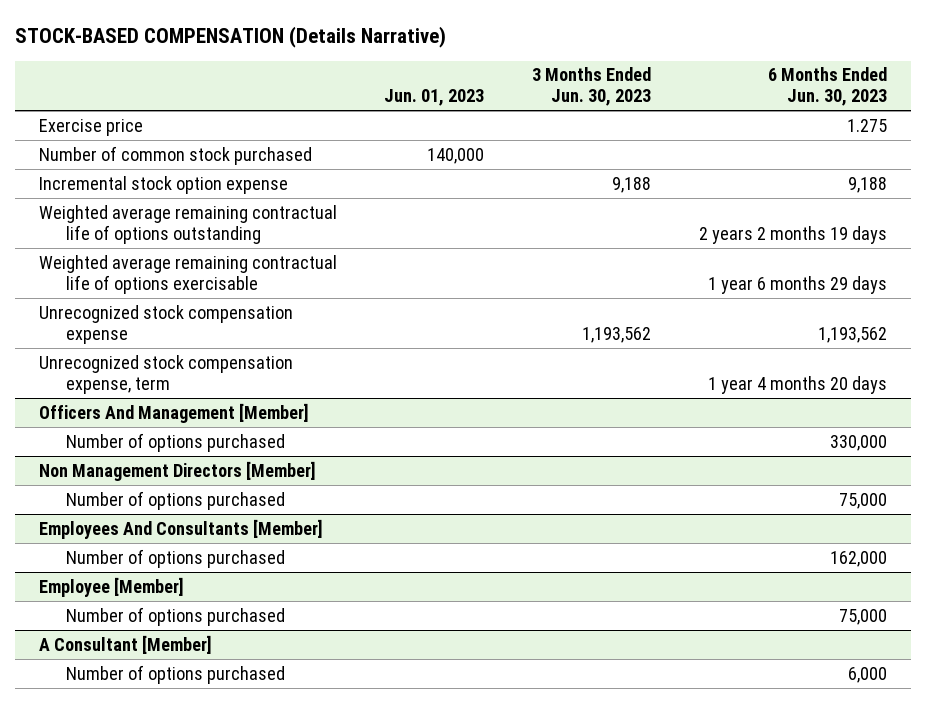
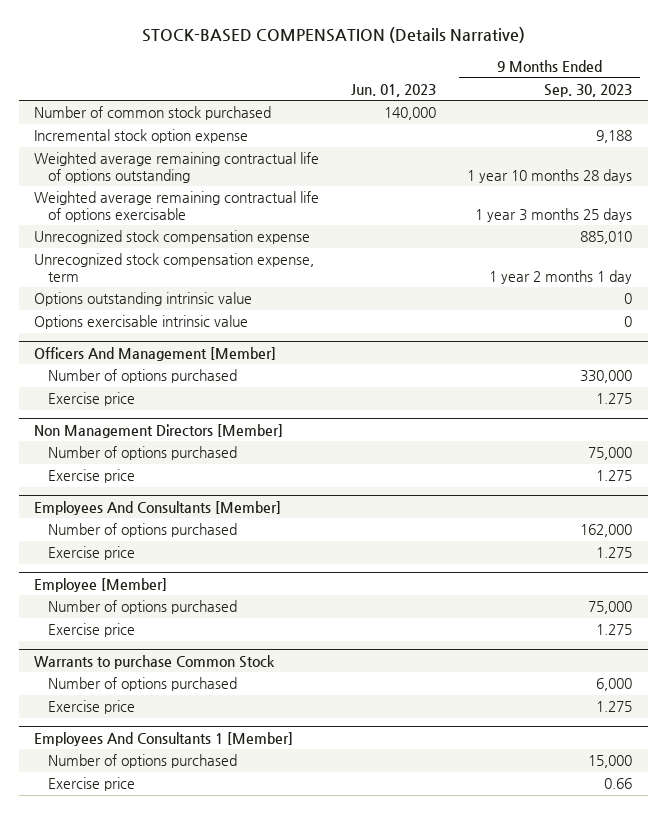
- | Jun. 01, 2023 | 3 Months Ended Jun. 30, 2023 | 6 Months Ended Jun. 30, 2023
+ | Jun. 01, 2023 | 9 Months Ended Sep. 30, 2023
- Exercise price | | | 1.275
+ Options outstanding intrinsic value | | 0
+ Options exercisable intrinsic value | | 0
@ Officers And Management [Member]
+ Exercise price | | 1.275
@ Non Management Directors [Member]
+ Exercise price | | 1.275
@ Employees And Consultants [Member]
+ Exercise price | | 1.275
- A Consultant [Member]
@ Employee [Member]
+ Exercise price | | 1.275
+ Warrants to purchase Common Stock
+ Exercise price | | 1.275
+ Employees And Consultants 1 [Member]
+ Number of options purchased | | 15,000
+ Exercise price | | 0.66

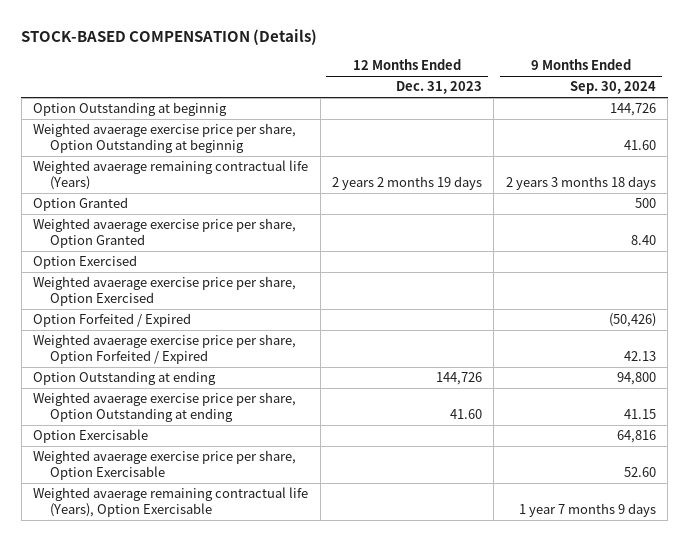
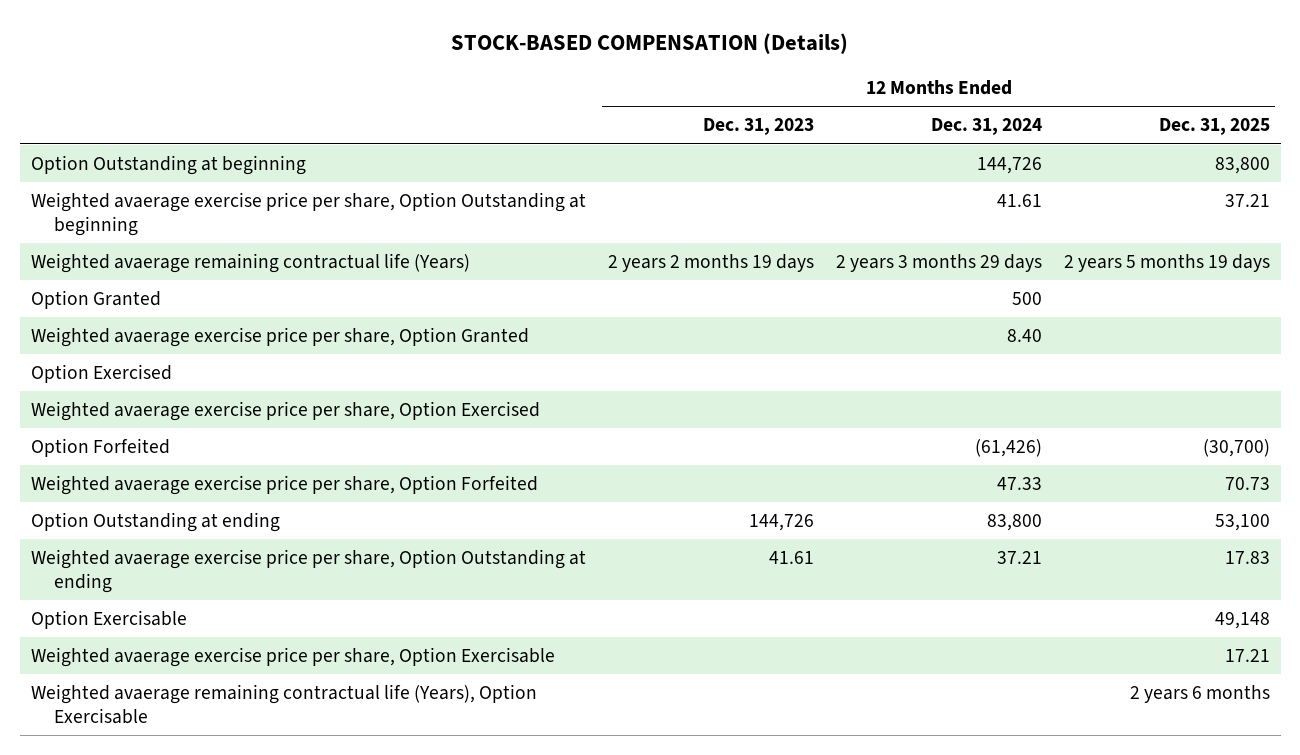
- | 12 Months Ended Dec. 31, 2023 | 9 Months Ended Sep. 30, 2024
+ | 12 Months Ended Dec. 31, 2023 | 12 Months Ended Dec. 31, 2024 | 12 Months Ended Dec. 31, 2025
- Option Outstanding at beginnig | | 144,726
- Weighted avaerage exercise price per share, Option Outstanding at beginnig | | 41.60
+ Option Outstanding at beginning | | 144,726 | 83,800
+ Weighted avaerage exercise price per share, Option Outstanding at beginning | | 41.61 | 37.21
- Option Forfeited / Expired | | (50,426)
- Weighted avaerage exercise price per share, Option Forfeited / Expired | | 42.13
+ Option Forfeited | | (61,426) | (30,700)
+ Weighted avaerage exercise price per share, Option Forfeited | | 47.33 | 70.73
- Weighted avaerage exercise price per share, Option Outstanding at ending | 41.60 | 41.15
+ Weighted avaerage exercise price per share, Option Outstanding at ending | 41.61 | 37.21 | 17.83

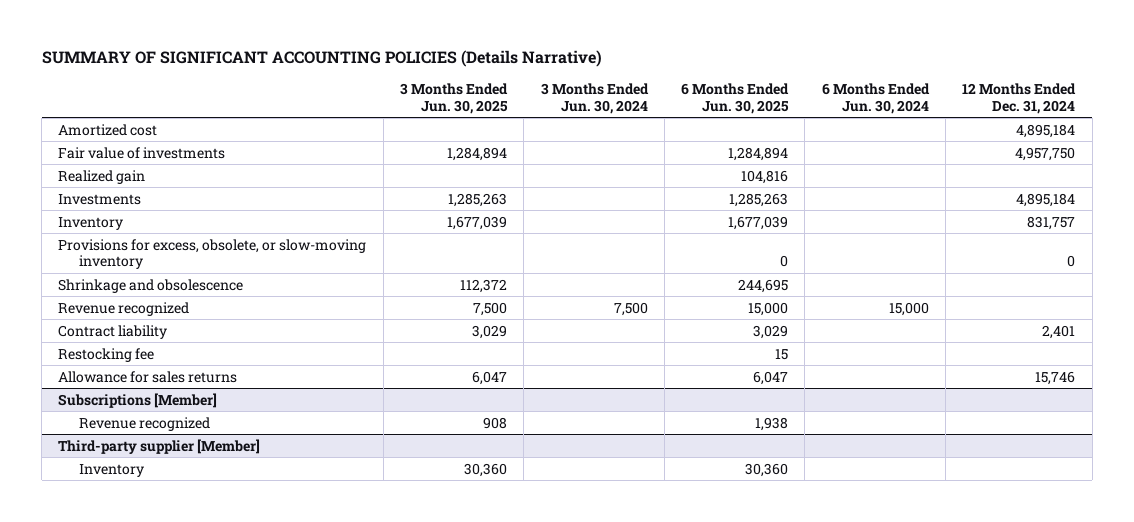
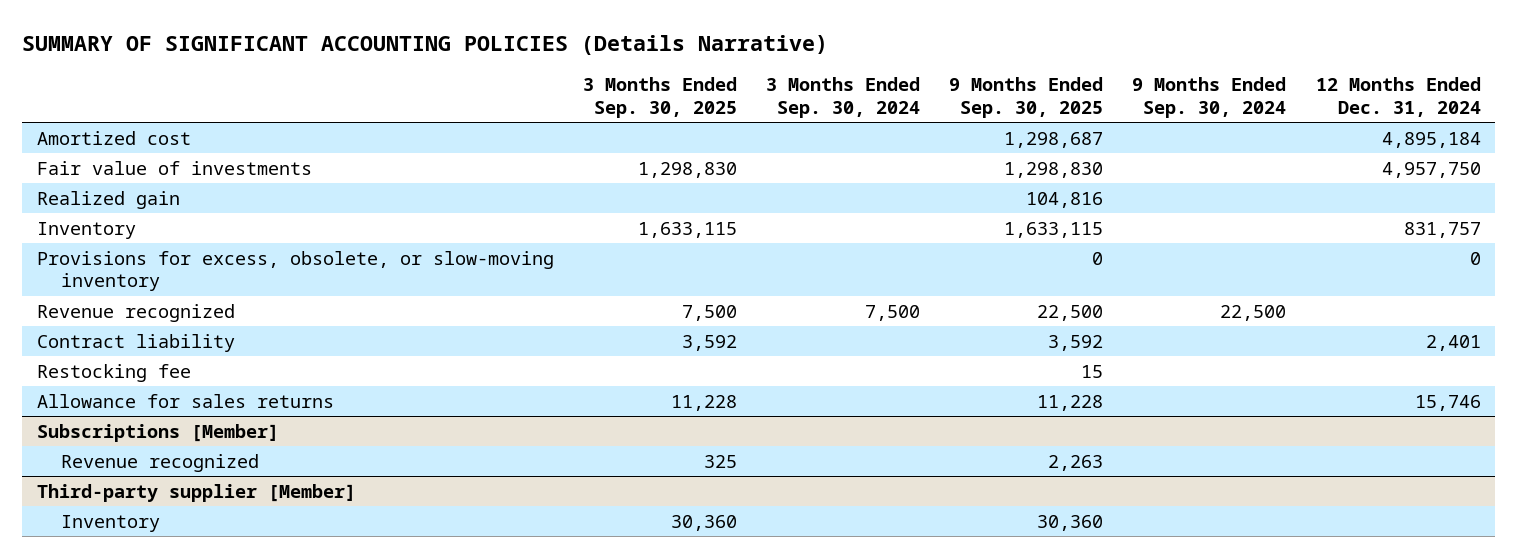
- | 3 Months Ended Jun. 30, 2025 | 3 Months Ended Jun. 30, 2024 | 6 Months Ended Jun. 30, 2025 | 6 Months Ended Jun. 30, 2024 | 12 Months Ended Dec. 31, 2024
+ | 3 Months Ended Sep. 30, 2025 | 3 Months Ended Sep. 30, 2024 | 9 Months Ended Sep. 30, 2025 | 9 Months Ended Sep. 30, 2024 | 12 Months Ended Dec. 31, 2024
- Investments | 1,285,263 | | 1,285,263 | | 4,895,184
- Shrinkage and obsolescence | 112,372 | | 244,695 | |

